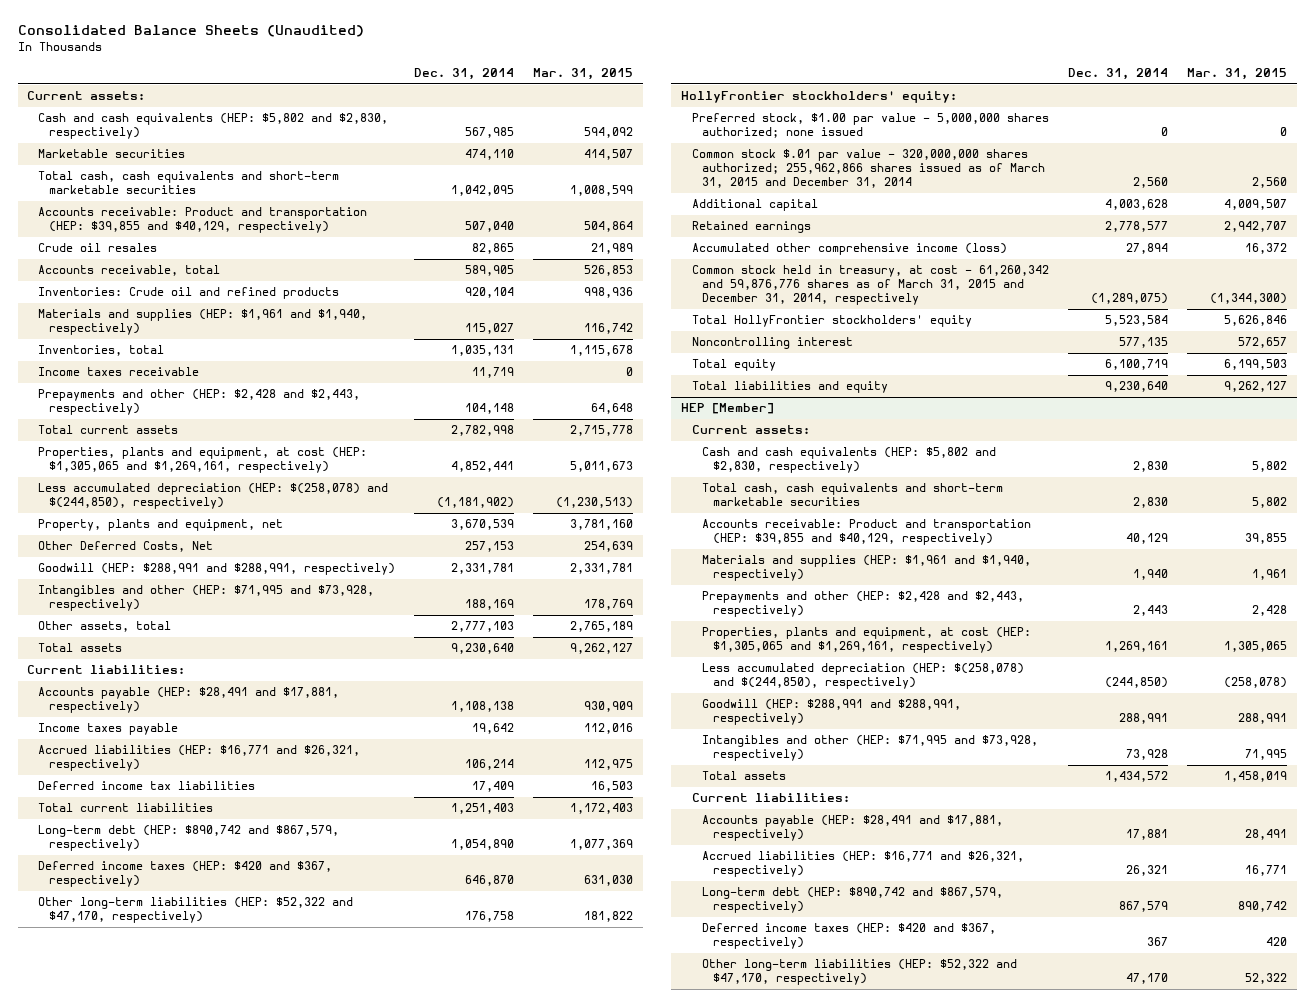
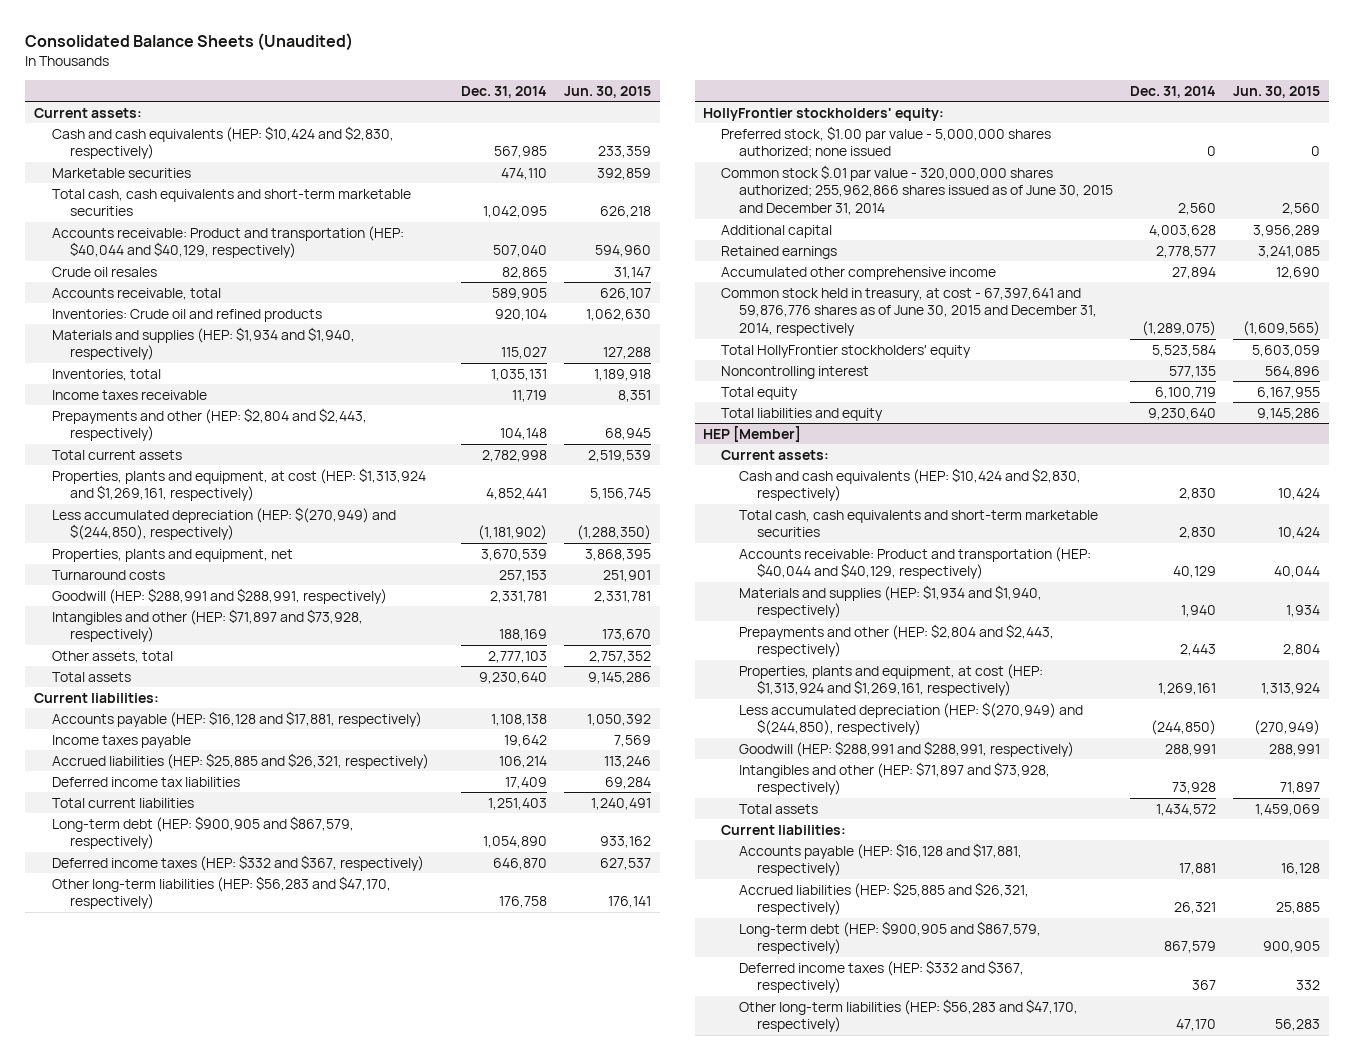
- | Dec. 31, 2014 | Mar. 31, 2015
+ | Dec. 31, 2014 | Jun. 30, 2015
- Cash and cash equivalents (HEP: $5,802 and $2,830, respectively) | 567,985 | 594,092
+ Cash and cash equivalents (HEP: $10,424 and $2,830, respectively) | 567,985 | 233,359
- Accounts receivable: Product and transportation (HEP: $39,855 and $40,129, respectively) | 507,040 | 504,864
+ Accounts receivable: Product and transportation (HEP: $40,044 and $40,129, respectively) | 507,040 | 594,960
- Materials and supplies (HEP: $1,961 and $1,940, respectively) | 115,027 | 116,742
+ Materials and supplies (HEP: $1,934 and $1,940, respectively) | 115,027 | 127,288
- Prepayments and other (HEP: $2,428 and $2,443, respectively) | 104,148 | 64,648
+ Prepayments and other (HEP: $2,804 and $2,443, respectively) | 104,148 | 68,945
- Properties, plants and equipment, at cost (HEP: $1,305,065 and $1,269,161, respectively) | 4,852,441 | 5,011,673
- Less accumulated depreciation (HEP: $(258,078) and $(244,850), respectively) | (1,181,902) | (1,230,513)
- Property, plants and equipment, net | 3,670,539 | 3,781,160
- Other Deferred Costs, Net | 257,153 | 254,639
+ Properties, plants and equipment, at cost (HEP: $1,313,924 and $1,269,161, respectively) | 4,852,441 | 5,156,745
+ Less accumulated depreciation (HEP: $(270,949) and $(244,850), respectively) | (1,181,902) | (1,288,350)
+ Properties, plants and equipment, net | 3,670,539 | 3,868,395
+ Turnaround costs | 257,153 | 251,901
- Intangibles and other (HEP: $71,995 and $73,928, respectively) | 188,169 | 178,769
+ Intangibles and other (HEP: $71,897 and $73,928, respectively) | 188,169 | 173,670
- Accounts payable (HEP: $28,491 and $17,881, respectively) | 1,108,138 | 930,909
+ Accounts payable (HEP: $16,128 and $17,881, respectively) | 1,108,138 | 1,050,392
- Accrued liabilities (HEP: $16,771 and $26,321, respectively) | 106,214 | 112,975
+ Accrued liabilities (HEP: $25,885 and $26,321, respectively) | 106,214 | 113,246
- Long-term debt (HEP: $890,742 and $867,579, respectively) | 1,054,890 | 1,077,369
- Deferred income taxes (HEP: $420 and $367, respectively) | 646,870 | 631,030
- Other long-term liabilities (HEP: $52,322 and $47,170, respectively) | 176,758 | 181,822
+ Long-term debt (HEP: $900,905 and $867,579, respectively) | 1,054,890 | 933,162
+ Deferred income taxes (HEP: $332 and $367, respectively) | 646,870 | 627,537
+ Other long-term liabilities (HEP: $56,283 and $47,170, respectively) | 176,758 | 176,141
- Common stock $.01 par value - 320,000,000 shares authorized; 255,962,866 shares issued as of March 31, 2015 and December 31, 2014 | 2,560 | 2,560
+ Common stock $.01 par value - 320,000,000 shares authorized; 255,962,866 shares issued as of June 30, 2015 and December 31, 2014 | 2,560 | 2,560
- Accumulated other comprehensive income (loss) | 27,894 | 16,372
- Common stock held in treasury, at cost - 61,260,342 and 59,876,776 shares as of March 31, 2015 and December 31, 2014, respectively | (1,289,075) | (1,344,300)
+ Accumulated other comprehensive income | 27,894 | 12,690
+ Common stock held in treasury, at cost - 67,397,641 and 59,876,776 shares as of June 30, 2015 and December 31, 2014, respectively | (1,289,075) | (1,609,565)
@ HEP [Member]
- Cash and cash equivalents (HEP: $5,802 and $2,830, respectively) | 2,830 | 5,802
+ Cash and cash equivalents (HEP: $10,424 and $2,830, respectively) | 2,830 | 10,424
- Accounts receivable: Product and transportation (HEP: $39,855 and $40,129, respectively) | 40,129 | 39,855
- Materials and supplies (HEP: $1,961 and $1,940, respectively) | 1,940 | 1,961
- Prepayments and other (HEP: $2,428 and $2,443, respectively) | 2,443 | 2,428
- Properties, plants and equipment, at cost (HEP: $1,305,065 and $1,269,161, respectively) | 1,269,161 | 1,305,065
- Less accumulated depreciation (HEP: $(258,078) and $(244,850), respectively) | (244,850) | (258,078)
+ Accounts receivable: Product and transportation (HEP: $40,044 and $40,129, respectively) | 40,129 | 40,044
+ Materials and supplies (HEP: $1,934 and $1,940, respectively) | 1,940 | 1,934
+ Prepayments and other (HEP: $2,804 and $2,443, respectively) | 2,443 | 2,804
+ Properties, plants and equipment, at cost (HEP: $1,313,924 and $1,269,161, respectively) | 1,269,161 | 1,313,924
+ Less accumulated depreciation (HEP: $(270,949) and $(244,850), respectively) | (244,850) | (270,949)
- Intangibles and other (HEP: $71,995 and $73,928, respectively) | 73,928 | 71,995
+ Intangibles and other (HEP: $71,897 and $73,928, respectively) | 73,928 | 71,897
- Accounts payable (HEP: $28,491 and $17,881, respectively) | 17,881 | 28,491
- Accrued liabilities (HEP: $16,771 and $26,321, respectively) | 26,321 | 16,771
- Long-term debt (HEP: $890,742 and $867,579, respectively) | 867,579 | 890,742
- Deferred income taxes (HEP: $420 and $367, respectively) | 367 | 420
- Other long-term liabilities (HEP: $52,322 and $47,170, respectively) | 47,170 | 52,322
+ Accounts payable (HEP: $16,128 and $17,881, respectively) | 17,881 | 16,128
+ Accrued liabilities (HEP: $25,885 and $26,321, respectively) | 26,321 | 25,885
+ Long-term debt (HEP: $900,905 and $867,579, respectively) | 867,579 | 900,905
+ Deferred income taxes (HEP: $332 and $367, respectively) | 367 | 332
+ Other long-term liabilities (HEP: $56,283 and $47,170, respectively) | 47,170 | 56,283

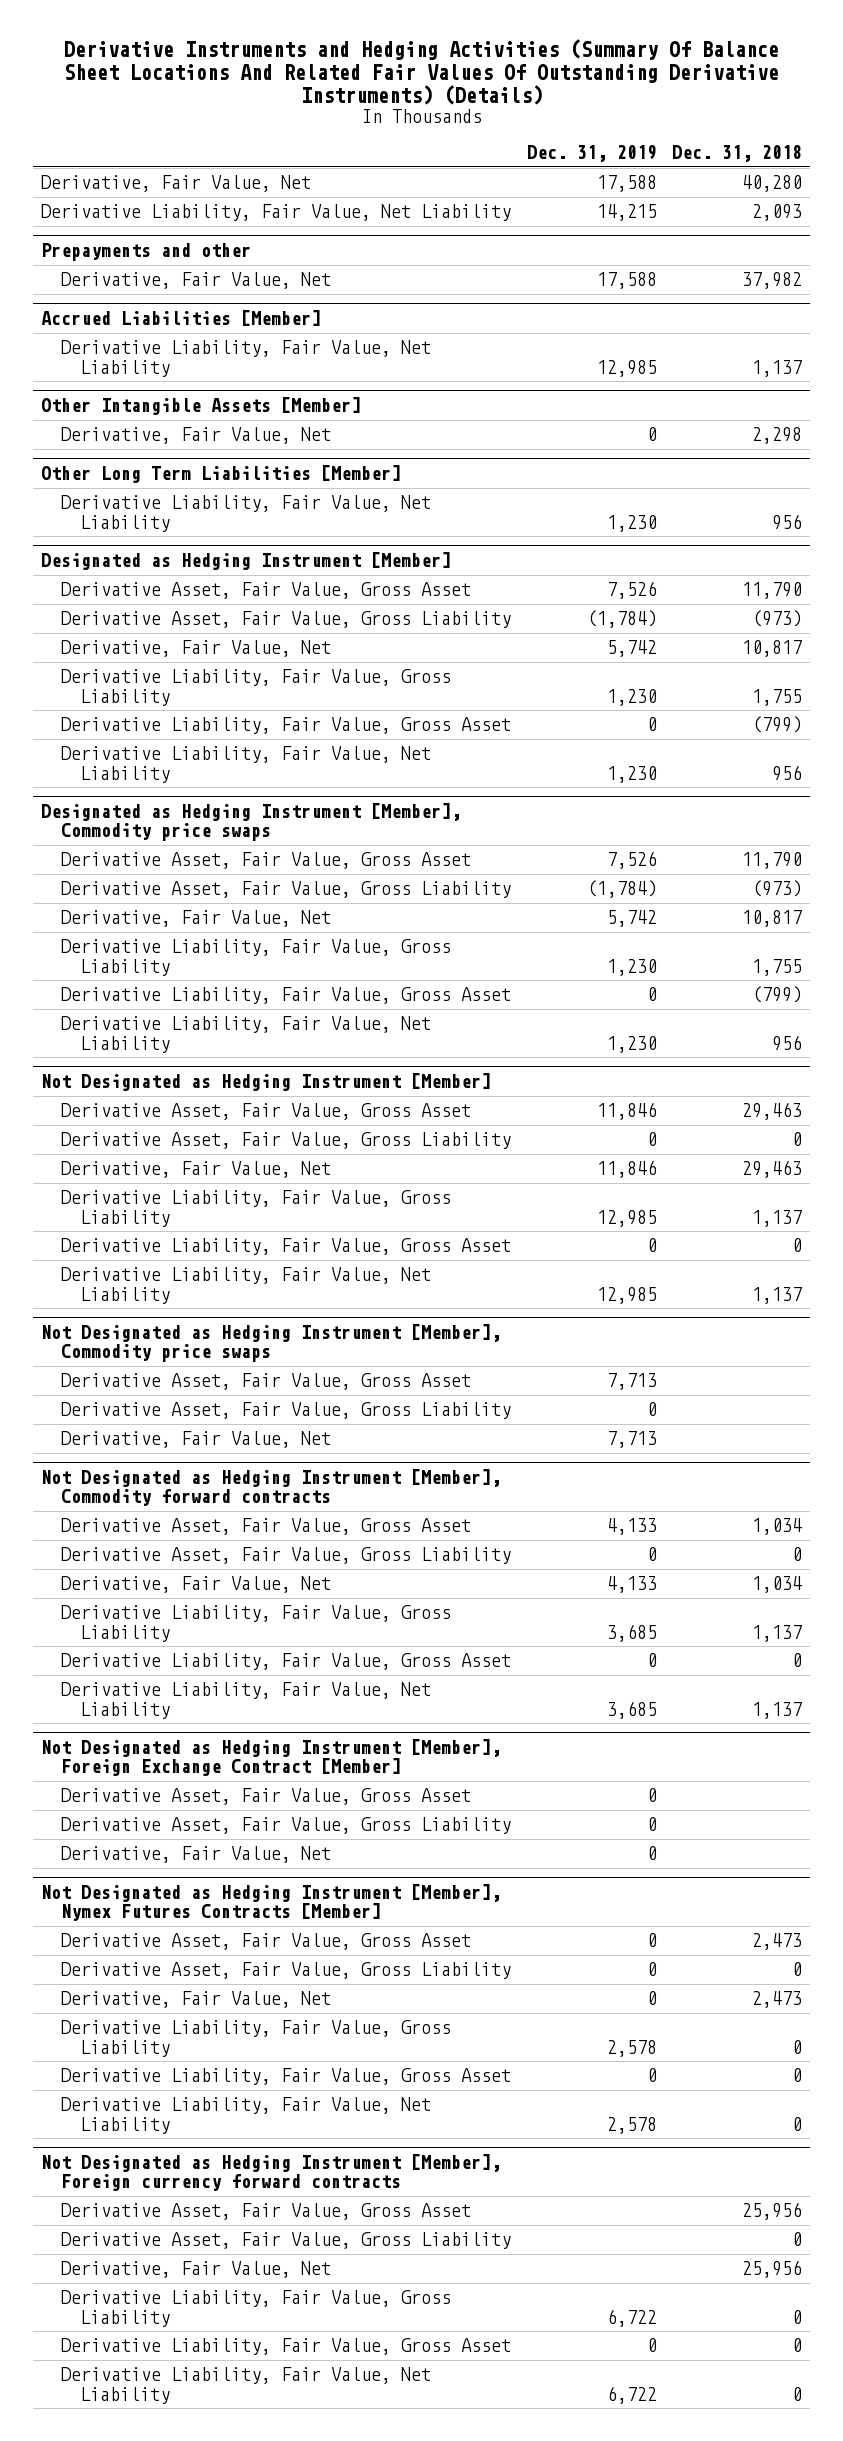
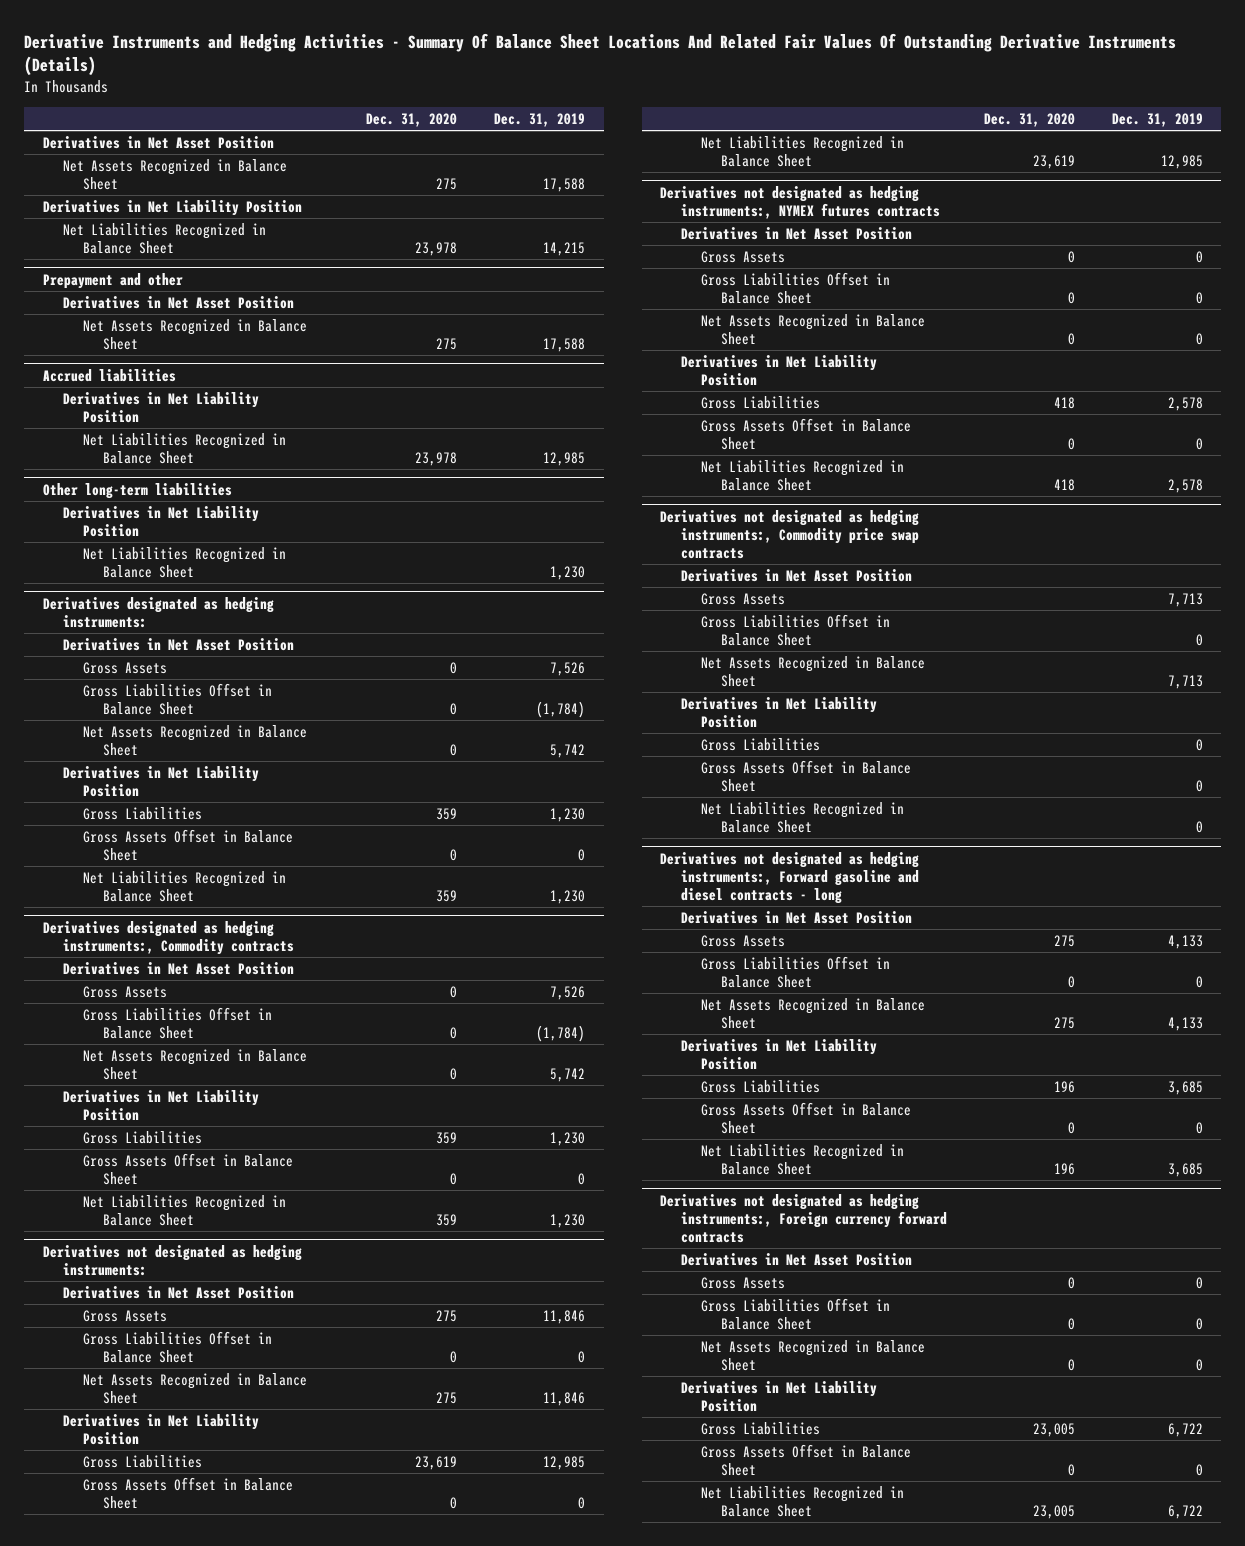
- Derivative Instruments and Hedging Activities (Summary Of Balance Sheet Locations And Related Fair Values Of Outstanding Derivative Instruments) (Details)
+ Derivative Instruments and Hedging Activities - Summary Of Balance Sheet Locations And Related Fair Values Of Outstanding Derivative Instruments (Details)
- | Dec. 31, 2019 | Dec. 31, 2018
+ | Dec. 31, 2020 | Dec. 31, 2019
- Derivative, Fair Value, Net | 17,588 | 40,280
- Derivative Liability, Fair Value, Net Liability | 14,215 | 2,093
- Prepayments and other
- Derivative, Fair Value, Net | 17,588 | 37,982
- Accrued Liabilities [Member]
- Derivative Liability, Fair Value, Net Liability | 12,985 | 1,137
- Other Intangible Assets [Member]
- Derivative, Fair Value, Net | 0 | 2,298
- Other Long Term Liabilities [Member]
- Derivative Liability, Fair Value, Net Liability | 1,230 | 956
- Designated as Hedging Instrument [Member]
- Derivative Asset, Fair Value, Gross Asset | 7,526 | 11,790
- Derivative Asset, Fair Value, Gross Liability | (1,784) | (973)
- Derivative, Fair Value, Net | 5,742 | 10,817
- Derivative Liability, Fair Value, Gross Liability | 1,230 | 1,755
- Derivative Liability, Fair Value, Gross Asset | 0 | (799)
- Derivative Liability, Fair Value, Net Liability | 1,230 | 956
- Designated as Hedging Instrument [Member], Commodity price swaps
- Derivative Asset, Fair Value, Gross Asset | 7,526 | 11,790
- Derivative Asset, Fair Value, Gross Liability | (1,784) | (973)
- Derivative, Fair Value, Net | 5,742 | 10,817
- Derivative Liability, Fair Value, Gross Liability | 1,230 | 1,755
- Derivative Liability, Fair Value, Gross Asset | 0 | (799)
- Derivative Liability, Fair Value, Net Liability | 1,230 | 956
- Not Designated as Hedging Instrument [Member]
- Derivative Asset, Fair Value, Gross Asset | 11,846 | 29,463
- Derivative Asset, Fair Value, Gross Liability | 0 | 0
- Derivative, Fair Value, Net | 11,846 | 29,463
- Derivative Liability, Fair Value, Gross Liability | 12,985 | 1,137
- Derivative Liability, Fair Value, Gross Asset | 0 | 0
- Derivative Liability, Fair Value, Net Liability | 12,985 | 1,137
- Not Designated as Hedging Instrument [Member], Commodity price swaps
- Derivative Asset, Fair Value, Gross Asset | 7,713 |
- Derivative Asset, Fair Value, Gross Liability | 0 |
- Derivative, Fair Value, Net | 7,713 |
- Not Designated as Hedging Instrument [Member], Commodity forward contracts
- Derivative Asset, Fair Value, Gross Asset | 4,133 | 1,034
- Derivative Asset, Fair Value, Gross Liability | 0 | 0
- Derivative, Fair Value, Net | 4,133 | 1,034
- Derivative Liability, Fair Value, Gross Liability | 3,685 | 1,137
- Derivative Liability, Fair Value, Gross Asset | 0 | 0
- Derivative Liability, Fair Value, Net Liability | 3,685 | 1,137
- Not Designated as Hedging Instrument [Member], Foreign Exchange Contract [Member]
- Derivative Asset, Fair Value, Gross Asset | 0 |
- Derivative Asset, Fair Value, Gross Liability | 0 |
- Derivative, Fair Value, Net | 0 |
- Not Designated as Hedging Instrument [Member], Nymex Futures Contracts [Member]
- Derivative Asset, Fair Value, Gross Asset | 0 | 2,473
- Derivative Asset, Fair Value, Gross Liability | 0 | 0
- Derivative, Fair Value, Net | 0 | 2,473
- Derivative Liability, Fair Value, Gross Liability | 2,578 | 0
- Derivative Liability, Fair Value, Gross Asset | 0 | 0
- Derivative Liability, Fair Value, Net Liability | 2,578 | 0
- Not Designated as Hedging Instrument [Member], Foreign currency forward contracts
- Derivative Asset, Fair Value, Gross Asset | | 25,956
- Derivative Asset, Fair Value, Gross Liability | | 0
- Derivative, Fair Value, Net | | 25,956
- Derivative Liability, Fair Value, Gross Liability | 6,722 | 0
- Derivative Liability, Fair Value, Gross Asset | 0 | 0
- Derivative Liability, Fair Value, Net Liability | 6,722 | 0
+ Derivatives in Net Asset Position
+ Net Assets Recognized in Balance Sheet | 275 | 17,588
+ Derivatives in Net Liability Position
+ Net Liabilities Recognized in Balance Sheet | 23,978 | 14,215
+ Prepayment and other
+ Derivatives in Net Asset Position
+ Net Assets Recognized in Balance Sheet | 275 | 17,588
+ Accrued liabilities
+ Derivatives in Net Liability Position
+ Net Liabilities Recognized in Balance Sheet | 23,978 | 12,985
+ Other long-term liabilities
+ Derivatives in Net Liability Position
+ Net Liabilities Recognized in Balance Sheet | | 1,230
+ Derivatives designated as hedging instruments:
+ Derivatives in Net Asset Position
+ Gross Assets | 0 | 7,526
+ Gross Liabilities Offset in Balance Sheet | 0 | (1,784)
+ Net Assets Recognized in Balance Sheet | 0 | 5,742
+ Derivatives in Net Liability Position
+ Gross Liabilities | 359 | 1,230
+ Gross Assets Offset in Balance Sheet | 0 | 0
+ Net Liabilities Recognized in Balance Sheet | 359 | 1,230
+ Derivatives designated as hedging instruments:, Commodity contracts
+ Derivatives in Net Asset Position
+ Gross Assets | 0 | 7,526
+ Gross Liabilities Offset in Balance Sheet | 0 | (1,784)
+ Net Assets Recognized in Balance Sheet | 0 | 5,742
+ Derivatives in Net Liability Position
+ Gross Liabilities | 359 | 1,230
+ Gross Assets Offset in Balance Sheet | 0 | 0
+ Net Liabilities Recognized in Balance Sheet | 359 | 1,230
+ Derivatives not designated as hedging instruments:
+ Derivatives in Net Asset Position
+ Gross Assets | 275 | 11,846
+ Gross Liabilities Offset in Balance Sheet | 0 | 0
+ Net Assets Recognized in Balance Sheet | 275 | 11,846
+ Derivatives in Net Liability Position
+ Gross Liabilities | 23,619 | 12,985
+ Gross Assets Offset in Balance Sheet | 0 | 0
+ Net Liabilities Recognized in Balance Sheet | 23,619 | 12,985
+ Derivatives not designated as hedging instruments:, NYMEX futures contracts
+ Derivatives in Net Asset Position
+ Gross Assets | 0 | 0
+ Gross Liabilities Offset in Balance Sheet | 0 | 0
+ Net Assets Recognized in Balance Sheet | 0 | 0
+ Derivatives in Net Liability Position
+ Gross Liabilities | 418 | 2,578
+ Gross Assets Offset in Balance Sheet | 0 | 0
+ Net Liabilities Recognized in Balance Sheet | 418 | 2,578
+ Derivatives not designated as hedging instruments:, Commodity price swap contracts
+ Derivatives in Net Asset Position
+ Gross Assets | | 7,713
+ Gross Liabilities Offset in Balance Sheet | | 0
+ Net Assets Recognized in Balance Sheet | | 7,713
+ Derivatives in Net Liability Position
+ Gross Liabilities | | 0
+ Gross Assets Offset in Balance Sheet | | 0
+ Net Liabilities Recognized in Balance Sheet | | 0
+ Derivatives not designated as hedging instruments:, Forward gasoline and diesel contracts - long
+ Derivatives in Net Asset Position
+ Gross Assets | 275 | 4,133
+ Gross Liabilities Offset in Balance Sheet | 0 | 0
+ Net Assets Recognized in Balance Sheet | 275 | 4,133
+ Derivatives in Net Liability Position
+ Gross Liabilities | 196 | 3,685
+ Gross Assets Offset in Balance Sheet | 0 | 0
+ Net Liabilities Recognized in Balance Sheet | 196 | 3,685
+ Derivatives not designated as hedging instruments:, Foreign currency forward contracts
+ Derivatives in Net Asset Position
+ Gross Assets | 0 | 0
+ Gross Liabilities Offset in Balance Sheet | 0 | 0
+ Net Assets Recognized in Balance Sheet | 0 | 0
+ Derivatives in Net Liability Position
+ Gross Liabilities | 23,005 | 6,722
+ Gross Assets Offset in Balance Sheet | 0 | 0
+ Net Liabilities Recognized in Balance Sheet | 23,005 | 6,722

